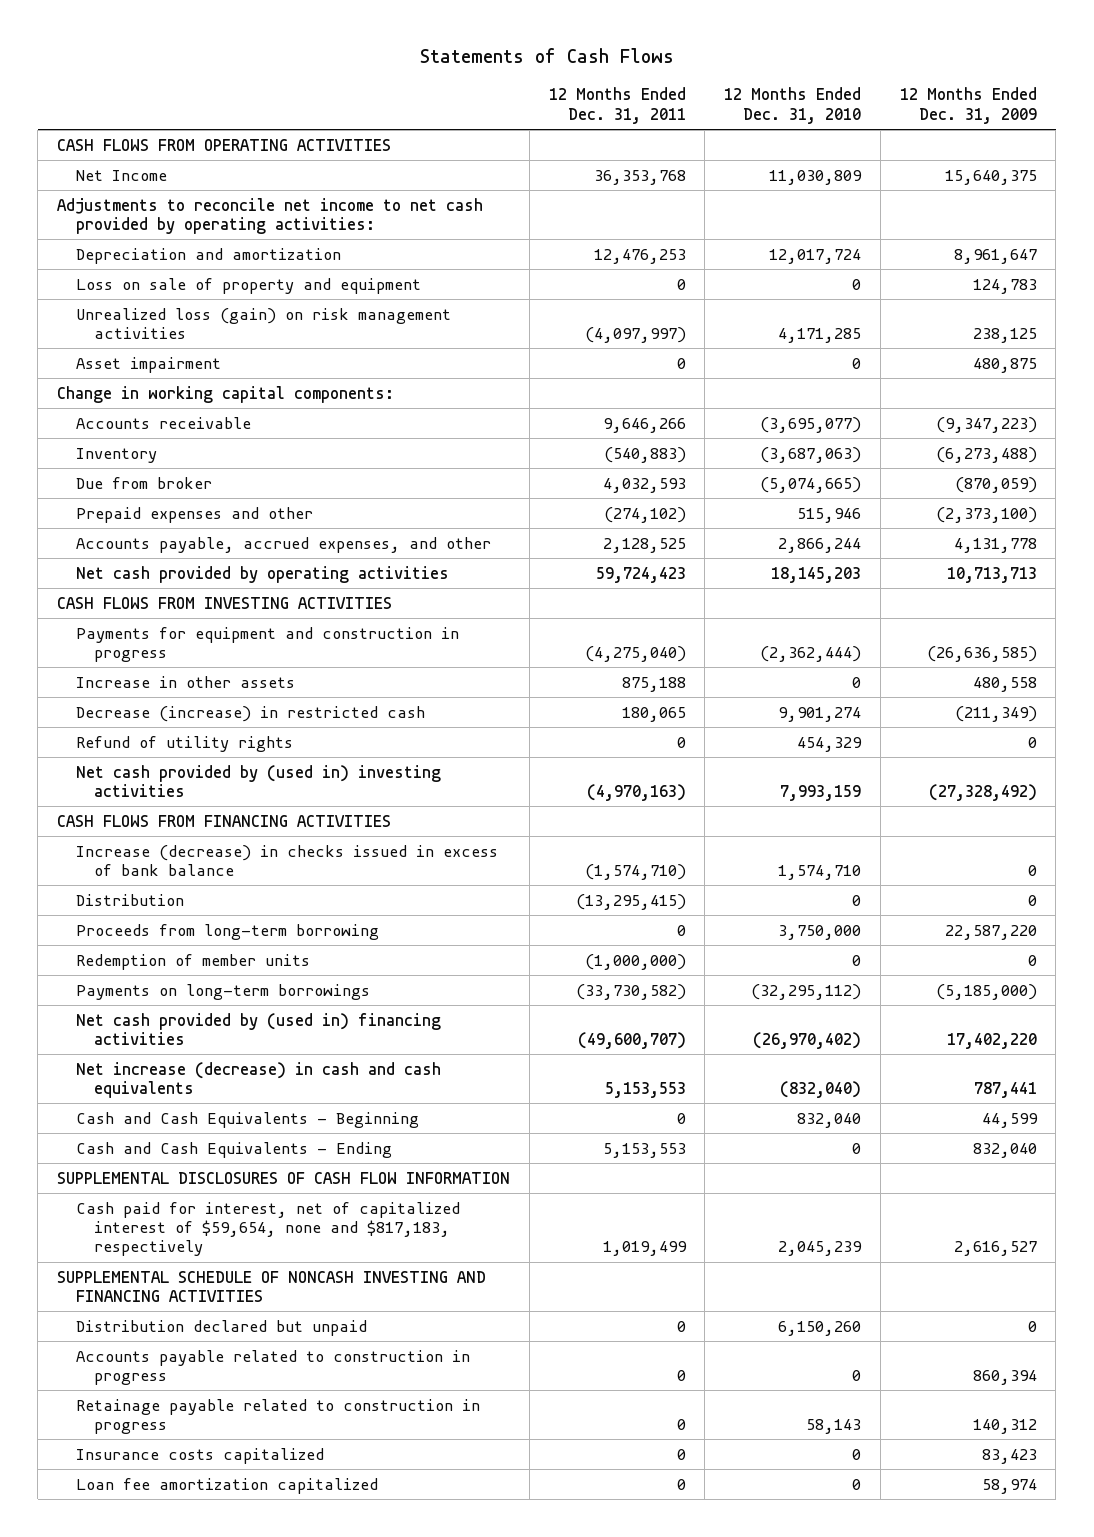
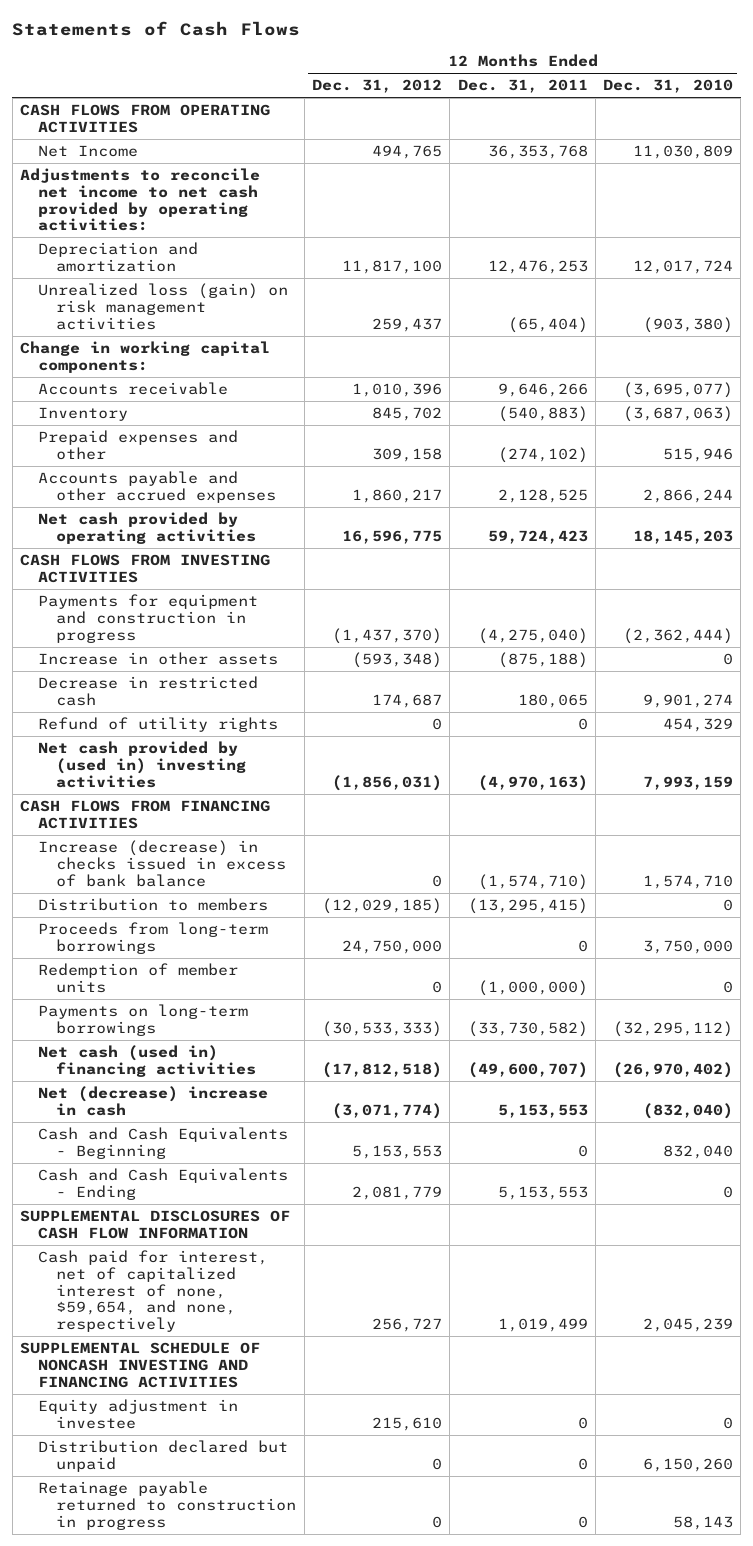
- | 12 Months Ended Dec. 31, 2011 | 12 Months Ended Dec. 31, 2010 | 12 Months Ended Dec. 31, 2009
+ | 12 Months Ended Dec. 31, 2012 | 12 Months Ended Dec. 31, 2011 | 12 Months Ended Dec. 31, 2010
- Loss on sale of property and equipment | 0 | 0 | 124,783
- Unrealized loss (gain) on risk management activities | (4,097,997) | 4,171,285 | 238,125
- Asset impairment | 0 | 0 | 480,875
+ Unrealized loss (gain) on risk management activities | 259,437 | (65,404) | (903,380)
- Due from broker | 4,032,593 | (5,074,665) | (870,059)
- Accounts payable, accrued expenses, and other | 2,128,525 | 2,866,244 | 4,131,778
+ Accounts payable and other accrued expenses | 1,860,217 | 2,128,525 | 2,866,244
- Increase in other assets | 875,188 | 0 | 480,558
- Decrease (increase) in restricted cash | 180,065 | 9,901,274 | (211,349)
+ Increase in other assets | (593,348) | (875,188) | 0
+ Decrease in restricted cash | 174,687 | 180,065 | 9,901,274
- Distribution | (13,295,415) | 0 | 0
- Proceeds from long-term borrowing | 0 | 3,750,000 | 22,587,220
+ Distribution to members | (12,029,185) | (13,295,415) | 0
+ Proceeds from long-term borrowings | 24,750,000 | 0 | 3,750,000
- Net cash provided by (used in) financing activities | (49,600,707) | (26,970,402) | 17,402,220
- Net increase (decrease) in cash and cash equivalents | 5,153,553 | (832,040) | 787,441
+ Net cash (used in) financing activities | (17,812,518) | (49,600,707) | (26,970,402)
+ Net (decrease) increase in cash | (3,071,774) | 5,153,553 | (832,040)
- Cash paid for interest, net of capitalized interest of $59,654, none and $817,183, respectively | 1,019,499 | 2,045,239 | 2,616,527
+ Cash paid for interest, net of capitalized interest of none, $59,654, and none, respectively | 256,727 | 1,019,499 | 2,045,239
+ Equity adjustment in investee | 215,610 | 0 | 0
- Accounts payable related to construction in progress | 0 | 0 | 860,394
- Retainage payable related to construction in progress | 0 | 58,143 | 140,312
- Insurance costs capitalized | 0 | 0 | 83,423
- Loan fee amortization capitalized | 0 | 0 | 58,974
+ Retainage payable returned to construction in progress | 0 | 0 | 58,143

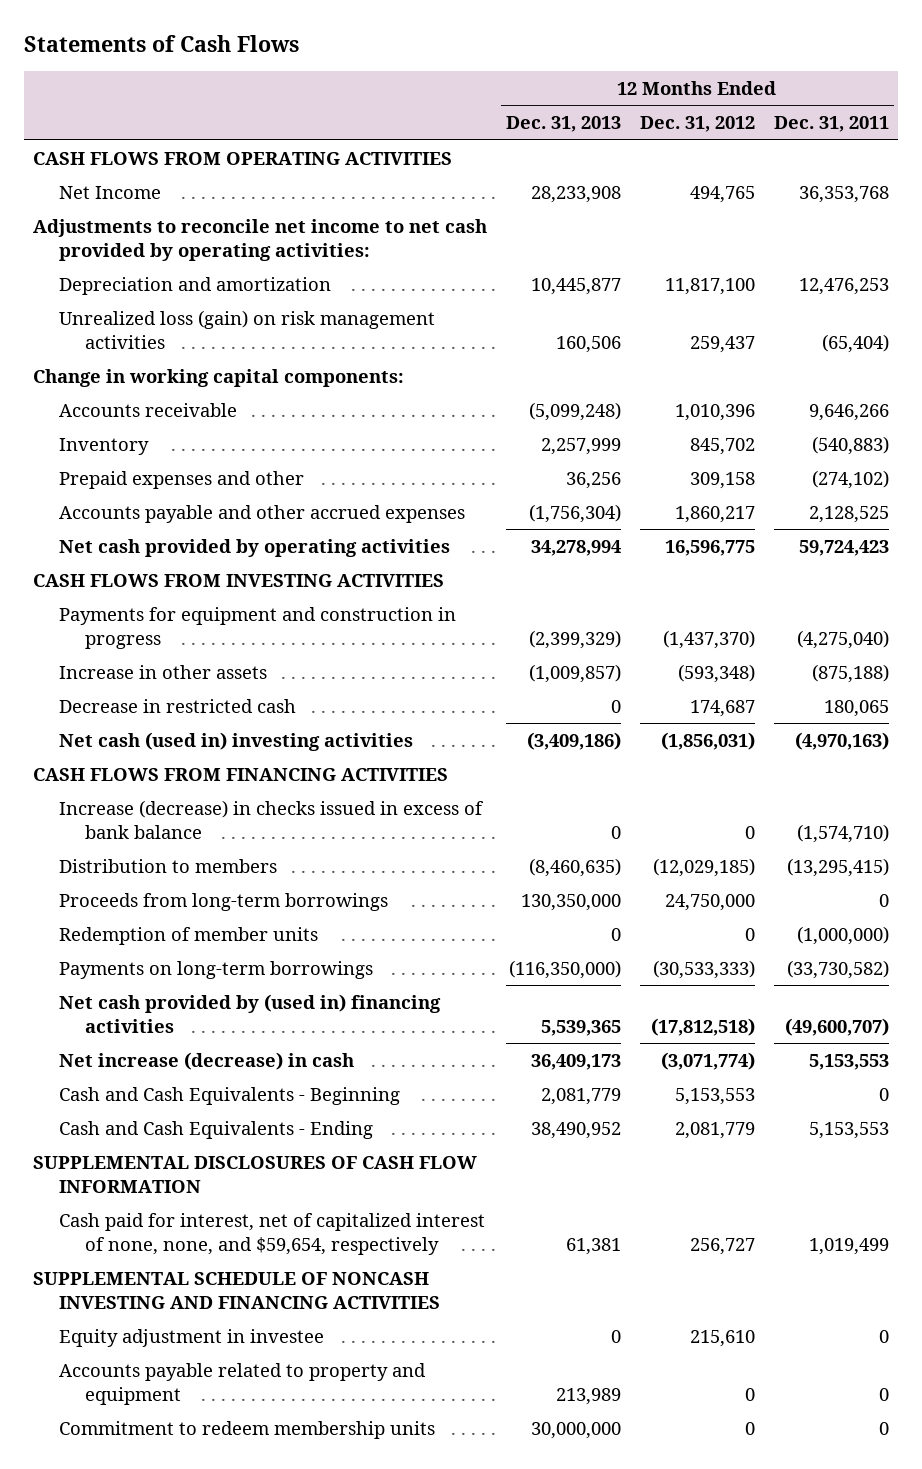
- | 12 Months Ended Dec. 31, 2012 | 12 Months Ended Dec. 31, 2011 | 12 Months Ended Dec. 31, 2010
+ | 12 Months Ended Dec. 31, 2013 | 12 Months Ended Dec. 31, 2012 | 12 Months Ended Dec. 31, 2011
- Refund of utility rights | 0 | 0 | 454,329
- Net cash provided by (used in) investing activities | (1,856,031) | (4,970,163) | 7,993,159
+ Net cash (used in) investing activities | (3,409,186) | (1,856,031) | (4,970,163)
- Net cash (used in) financing activities | (17,812,518) | (49,600,707) | (26,970,402)
- Net (decrease) increase in cash | (3,071,774) | 5,153,553 | (832,040)
+ Net cash provided by (used in) financing activities | 5,539,365 | (17,812,518) | (49,600,707)
+ Net increase (decrease) in cash | 36,409,173 | (3,071,774) | 5,153,553
- Cash paid for interest, net of capitalized interest of none, $59,654, and none, respectively | 256,727 | 1,019,499 | 2,045,239
+ Cash paid for interest, net of capitalized interest of none, none, and $59,654, respectively | 61,381 | 256,727 | 1,019,499
- Distribution declared but unpaid | 0 | 0 | 6,150,260
- Retainage payable returned to construction in progress | 0 | 0 | 58,143
+ Accounts payable related to property and equipment | 213,989 | 0 | 0
+ Commitment to redeem membership units | 30,000,000 | 0 | 0

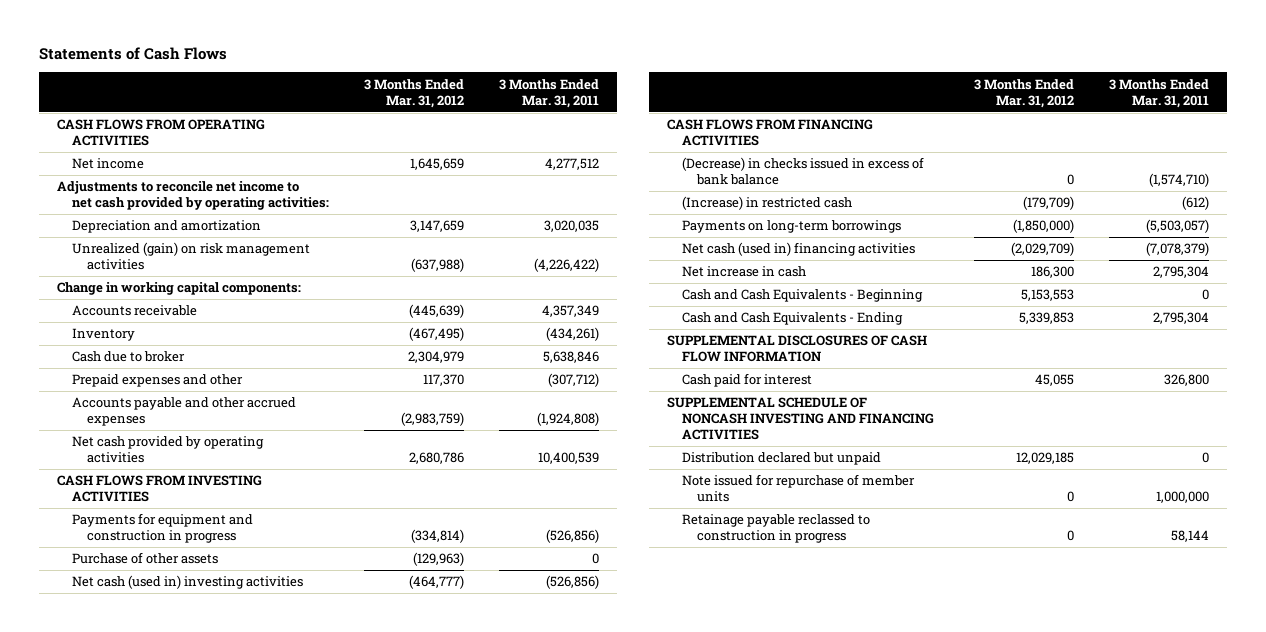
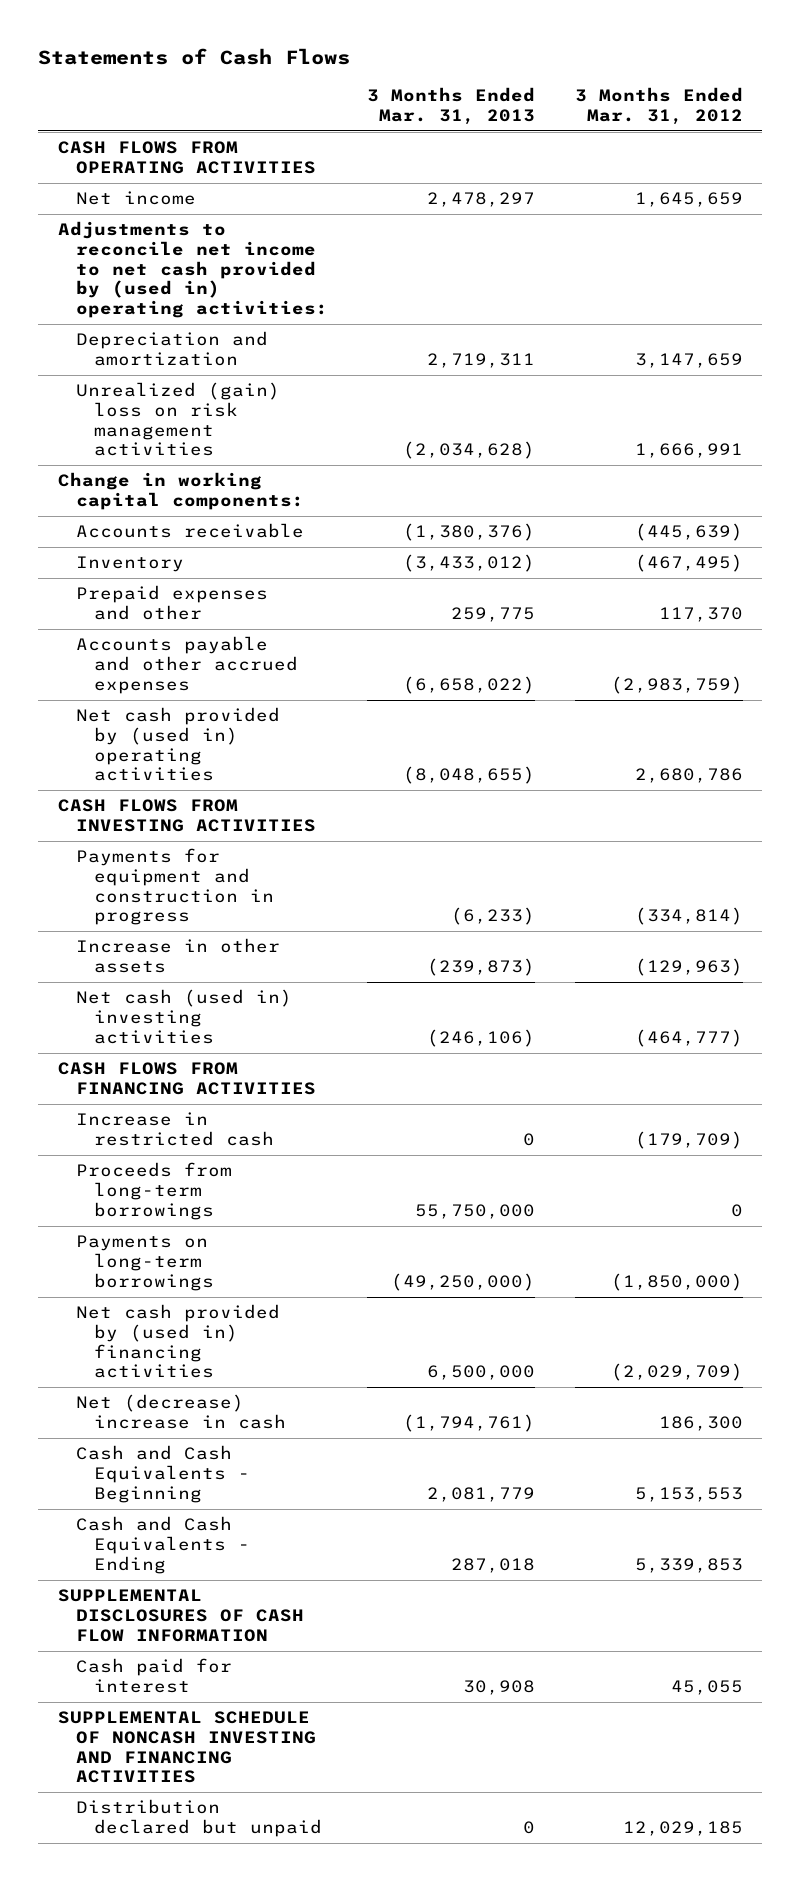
- | 3 Months Ended Mar. 31, 2012 | 3 Months Ended Mar. 31, 2011
+ | 3 Months Ended Mar. 31, 2013 | 3 Months Ended Mar. 31, 2012
- Adjustments to reconcile net income to net cash provided by operating activities:
+ Adjustments to reconcile net income to net cash provided by (used in) operating activities:
- Unrealized (gain) on risk management activities | (637,988) | (4,226,422)
+ Unrealized (gain) loss on risk management activities | (2,034,628) | 1,666,991
- Cash due to broker | 2,304,979 | 5,638,846
- Net cash provided by operating activities | 2,680,786 | 10,400,539
+ Net cash provided by (used in) operating activities | (8,048,655) | 2,680,786
- Purchase of other assets | (129,963) | 0
+ Increase in other assets | (239,873) | (129,963)
- (Decrease) in checks issued in excess of bank balance | 0 | (1,574,710)
- (Increase) in restricted cash | (179,709) | (612)
+ Increase in restricted cash | 0 | (179,709)
+ Proceeds from long-term borrowings | 55,750,000 | 0
- Net cash (used in) financing activities | (2,029,709) | (7,078,379)
- Net increase in cash | 186,300 | 2,795,304
+ Net cash provided by (used in) financing activities | 6,500,000 | (2,029,709)
+ Net (decrease) increase in cash | (1,794,761) | 186,300
- Note issued for repurchase of member units | 0 | 1,000,000
- Retainage payable reclassed to construction in progress | 0 | 58,144

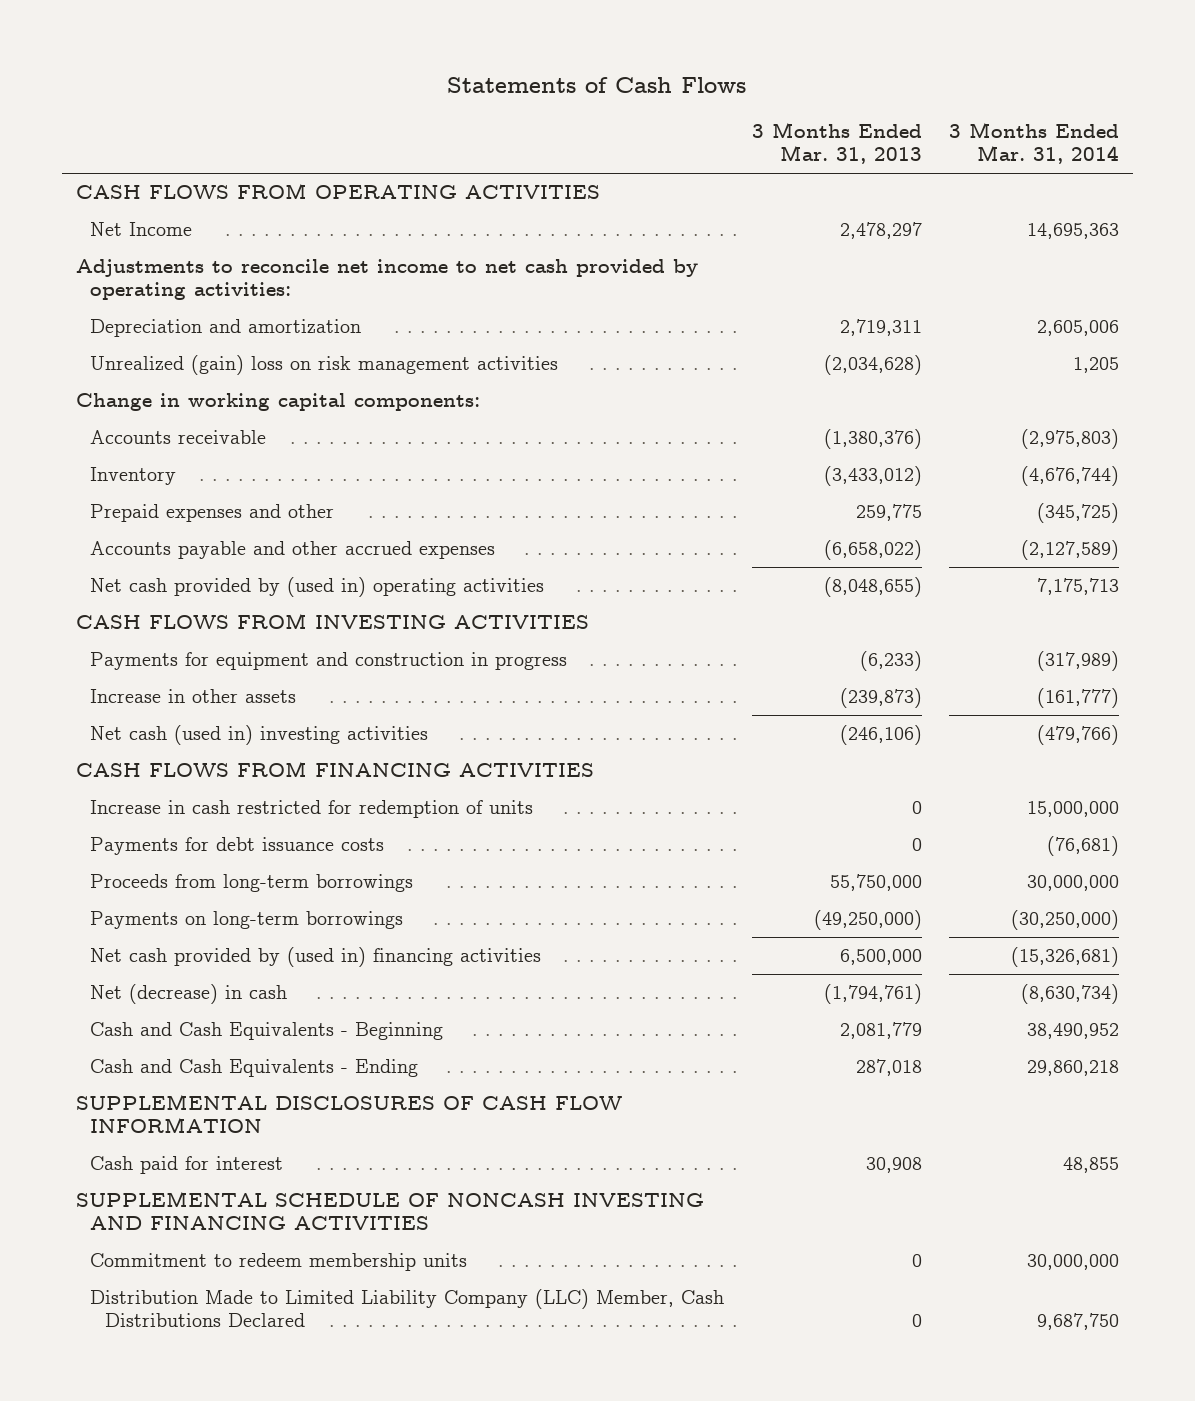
- | 3 Months Ended Mar. 31, 2013 | 3 Months Ended Mar. 31, 2012
+ | 3 Months Ended Mar. 31, 2013 | 3 Months Ended Mar. 31, 2014
- Net income | 2,478,297 | 1,645,659
- Adjustments to reconcile net income to net cash provided by (used in) operating activities:
+ Net Income | 2,478,297 | 14,695,363
+ Adjustments to reconcile net income to net cash provided by operating activities:
- Increase in restricted cash | 0 | (179,709)
+ Increase in cash restricted for redemption of units | 0 | 15,000,000
+ Payments for debt issuance costs | 0 | (76,681)
- Net (decrease) increase in cash | (1,794,761) | 186,300
+ Net (decrease) in cash | (1,794,761) | (8,630,734)
- Distribution declared but unpaid | 0 | 12,029,185
+ Commitment to redeem membership units | 0 | 30,000,000
+ Distribution Made to Limited Liability Company (LLC) Member, Cash Distributions Declared | 0 | 9,687,750

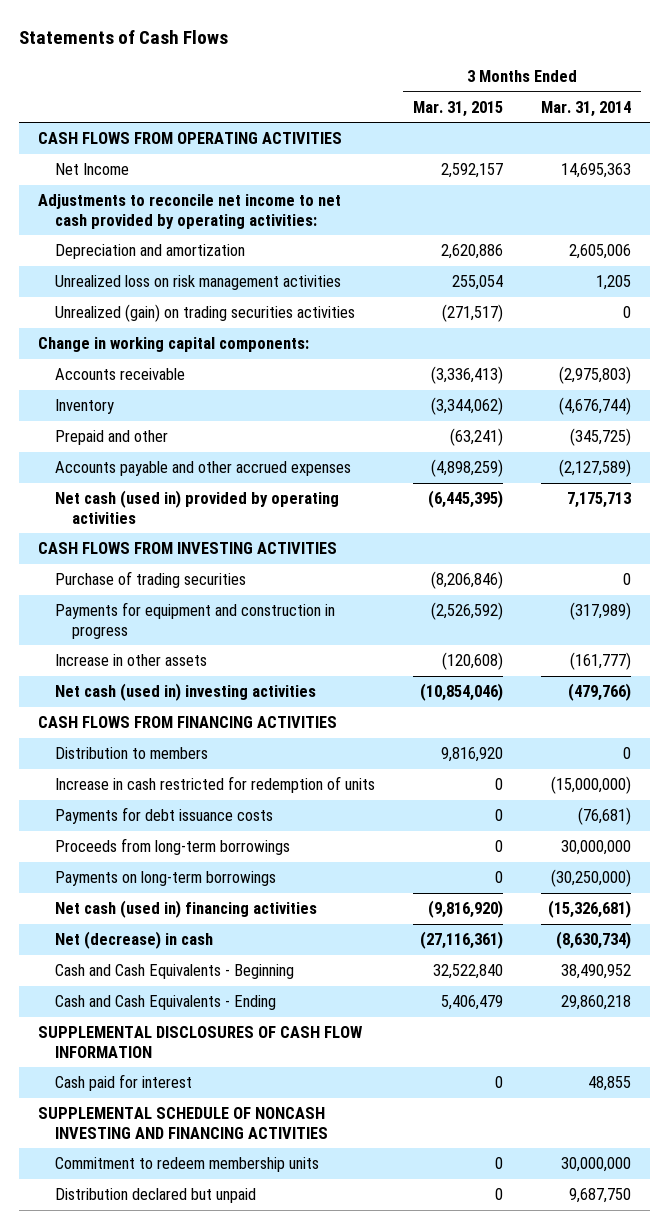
- | 3 Months Ended Mar. 31, 2013 | 3 Months Ended Mar. 31, 2014
+ | 3 Months Ended Mar. 31, 2015 | 3 Months Ended Mar. 31, 2014
- Unrealized (gain) loss on risk management activities | (2,034,628) | 1,205
+ Unrealized loss on risk management activities | 255,054 | 1,205
+ Unrealized (gain) on trading securities activities | (271,517) | 0
- Prepaid expenses and other | 259,775 | (345,725)
+ Prepaid and other | (63,241) | (345,725)
- Net cash provided by (used in) operating activities | (8,048,655) | 7,175,713
+ Net cash (used in) provided by operating activities | (6,445,395) | 7,175,713
+ Purchase of trading securities | (8,206,846) | 0
- Increase in cash restricted for redemption of units | 0 | 15,000,000
+ Distribution to members | 9,816,920 | 0
+ Increase in cash restricted for redemption of units | 0 | (15,000,000)
- Net cash provided by (used in) financing activities | 6,500,000 | (15,326,681)
+ Net cash (used in) financing activities | (9,816,920) | (15,326,681)
- Distribution Made to Limited Liability Company (LLC) Member, Cash Distributions Declared | 0 | 9,687,750
+ Distribution declared but unpaid | 0 | 9,687,750

